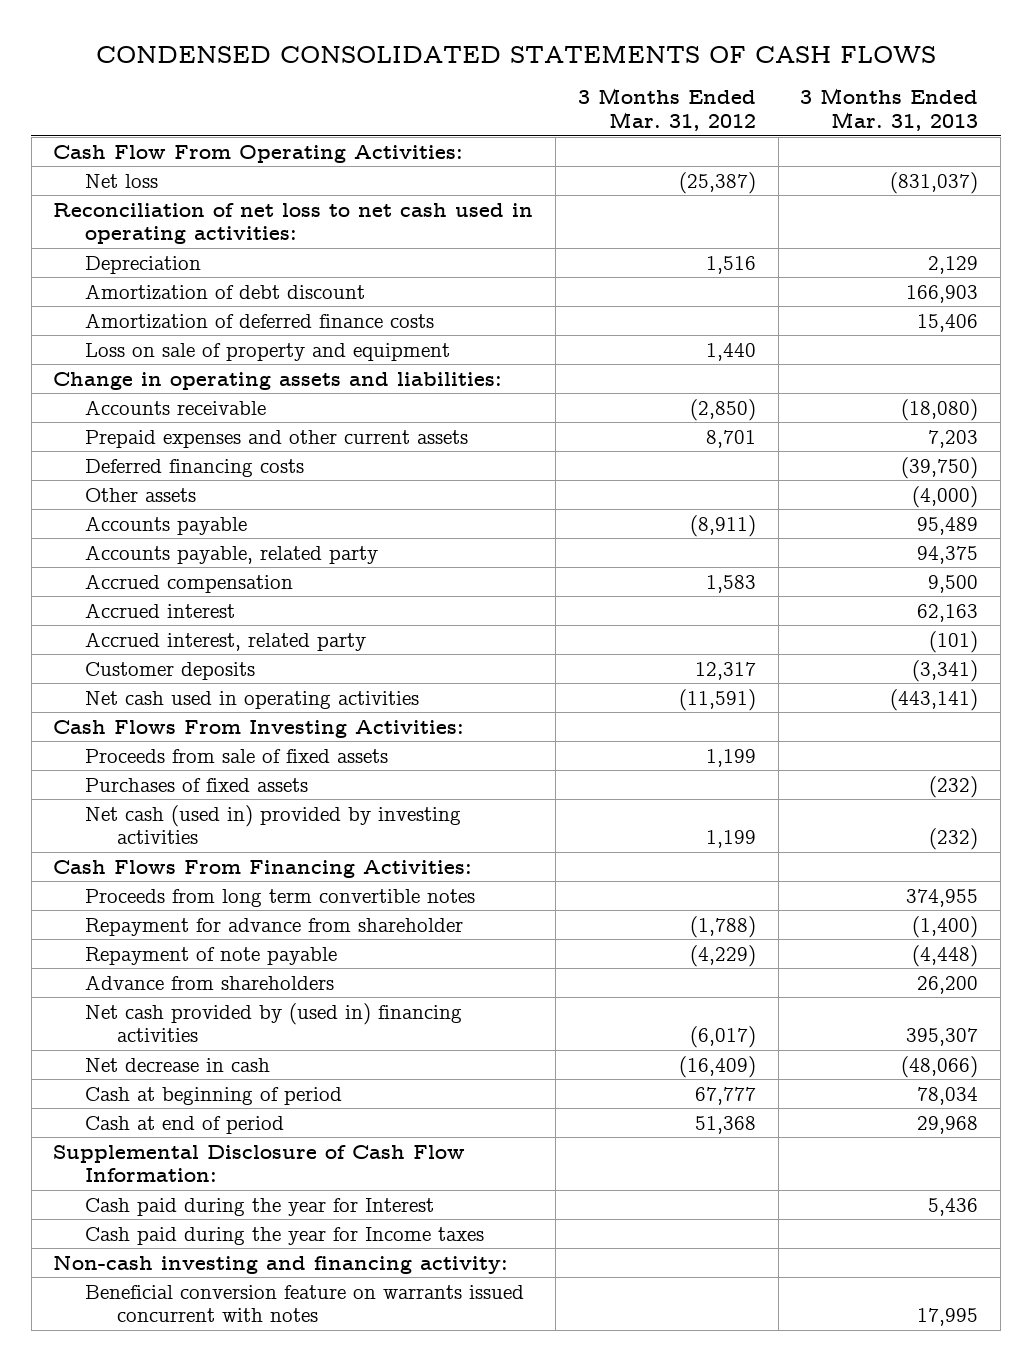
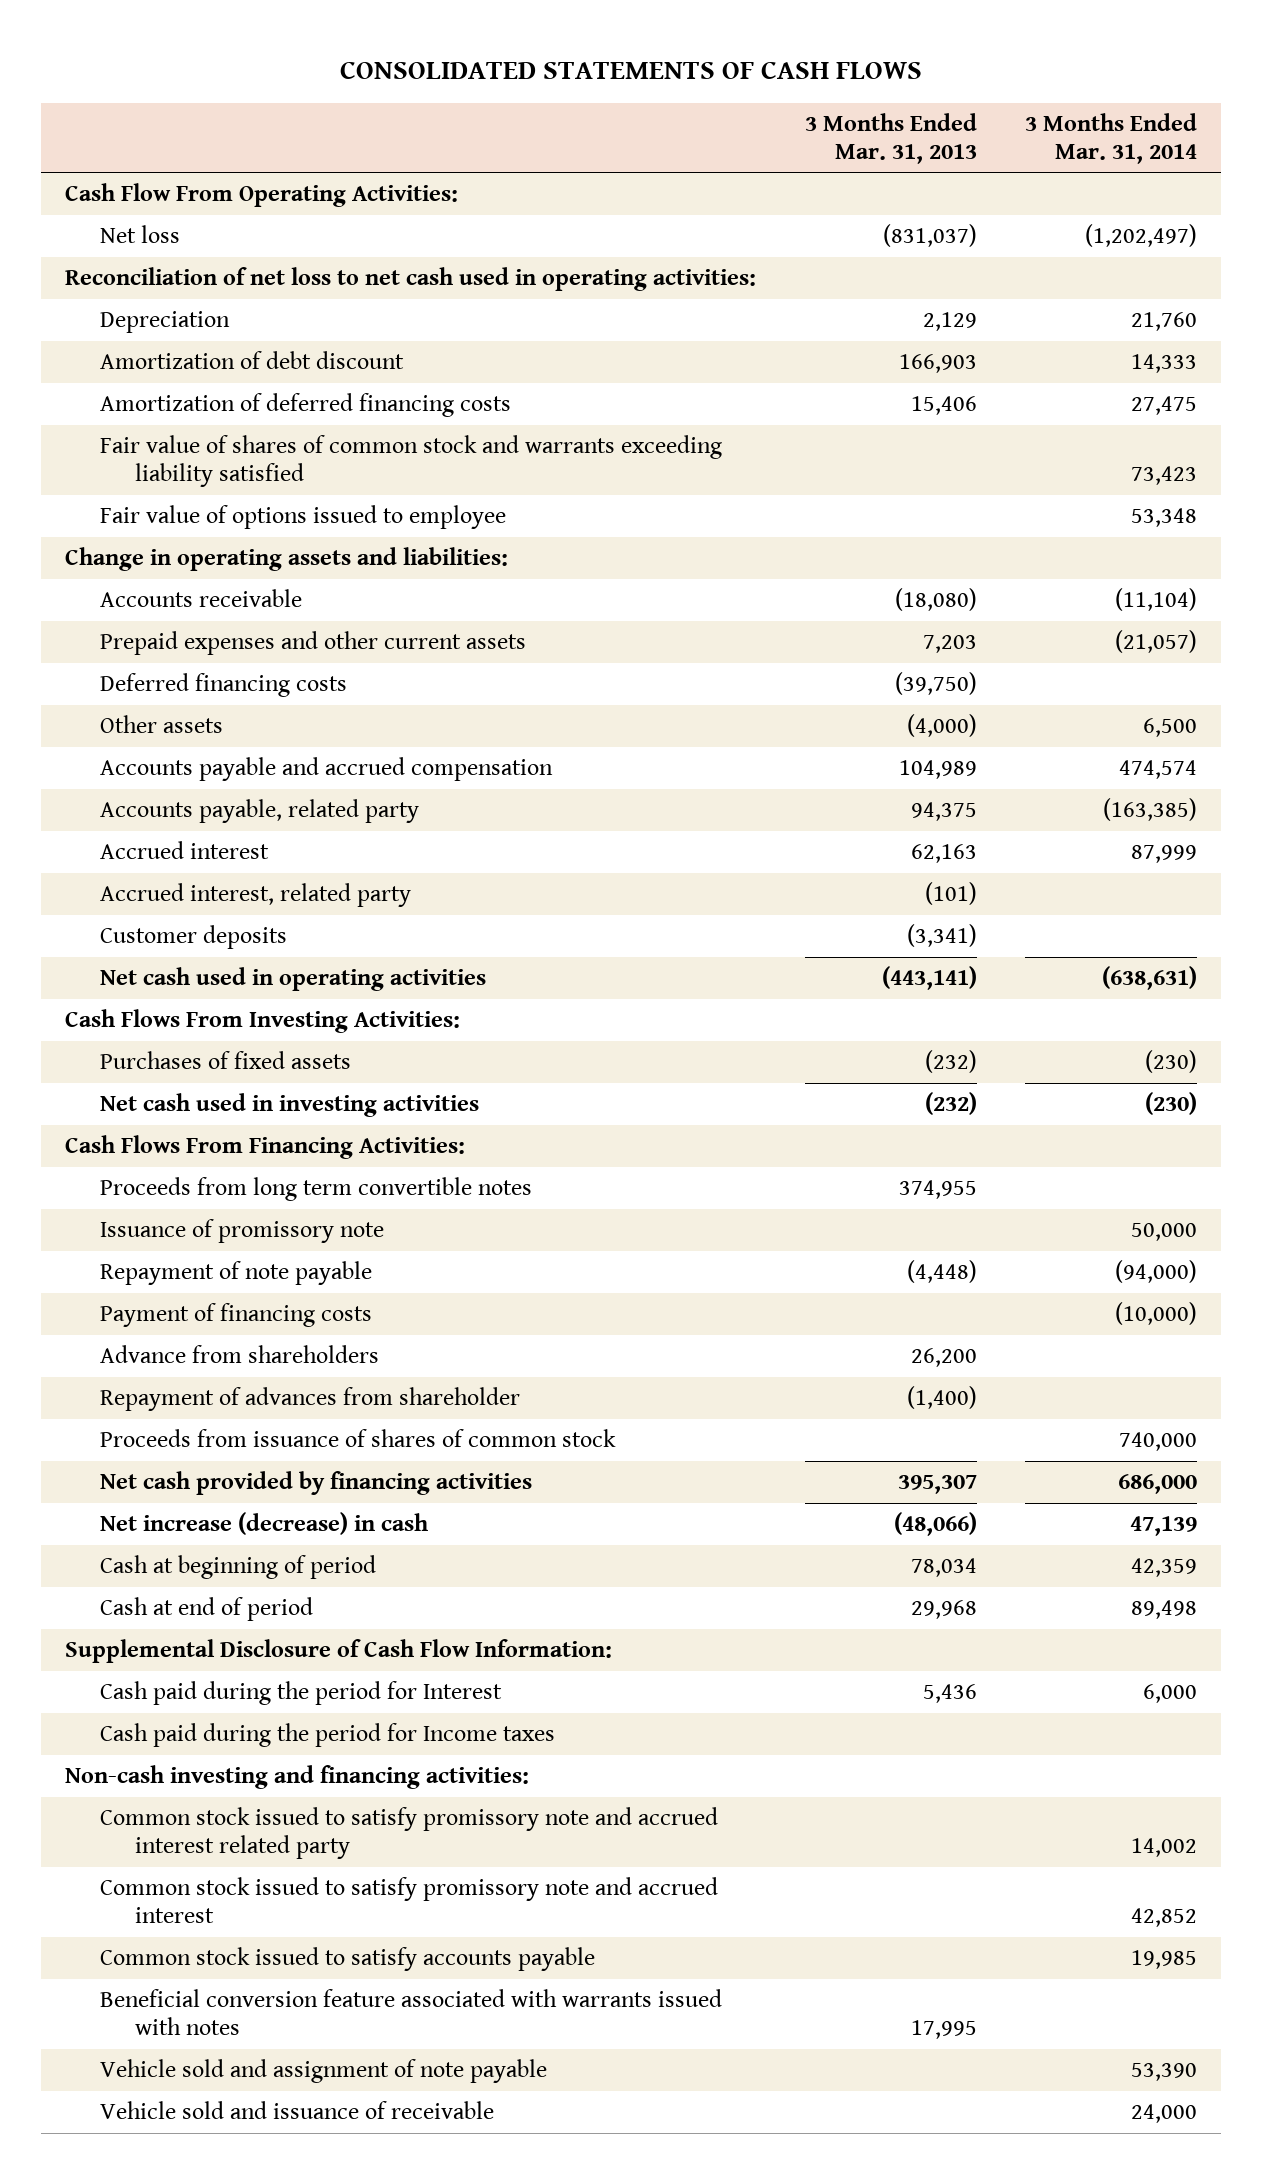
- CONDENSED CONSOLIDATED STATEMENTS OF CASH FLOWS
+ CONSOLIDATED STATEMENTS OF CASH FLOWS
- | 3 Months Ended Mar. 31, 2012 | 3 Months Ended Mar. 31, 2013
+ | 3 Months Ended Mar. 31, 2013 | 3 Months Ended Mar. 31, 2014
- Amortization of deferred finance costs | | 15,406
- Loss on sale of property and equipment | 1,440 |
+ Amortization of deferred financing costs | 15,406 | 27,475
+ Fair value of shares of common stock and warrants exceeding liability satisfied | | 73,423
+ Fair value of options issued to employee | | 53,348
- Accounts payable | (8,911) | 95,489
+ Accounts payable and accrued compensation | 104,989 | 474,574
- Accrued compensation | 1,583 | 9,500
- Proceeds from sale of fixed assets | 1,199 |
- Net cash (used in) provided by investing activities | 1,199 | (232)
+ Net cash used in investing activities | (232) | (230)
- Repayment for advance from shareholder | (1,788) | (1,400)
+ Issuance of promissory note | | 50,000
+ Payment of financing costs | | (10,000)
- Net cash provided by (used in) financing activities | (6,017) | 395,307
- Net decrease in cash | (16,409) | (48,066)
+ Repayment of advances from shareholder | (1,400) |
+ Proceeds from issuance of shares of common stock | | 740,000
+ Net cash provided by financing activities | 395,307 | 686,000
+ Net increase (decrease) in cash | (48,066) | 47,139
- Cash paid during the year for Interest | | 5,436
- Cash paid during the year for Income taxes
- Non-cash investing and financing activity:
- Beneficial conversion feature on warrants issued concurrent with notes | | 17,995
+ Cash paid during the period for Interest | 5,436 | 6,000
+ Cash paid during the period for Income taxes
+ Non-cash investing and financing activities:
+ Common stock issued to satisfy promissory note and accrued interest related party | | 14,002
+ Common stock issued to satisfy promissory note and accrued interest | | 42,852
+ Common stock issued to satisfy accounts payable | | 19,985
+ Beneficial conversion feature associated with warrants issued with notes | 17,995 |
+ Vehicle sold and assignment of note payable | | 53,390
+ Vehicle sold and issuance of receivable | | 24,000

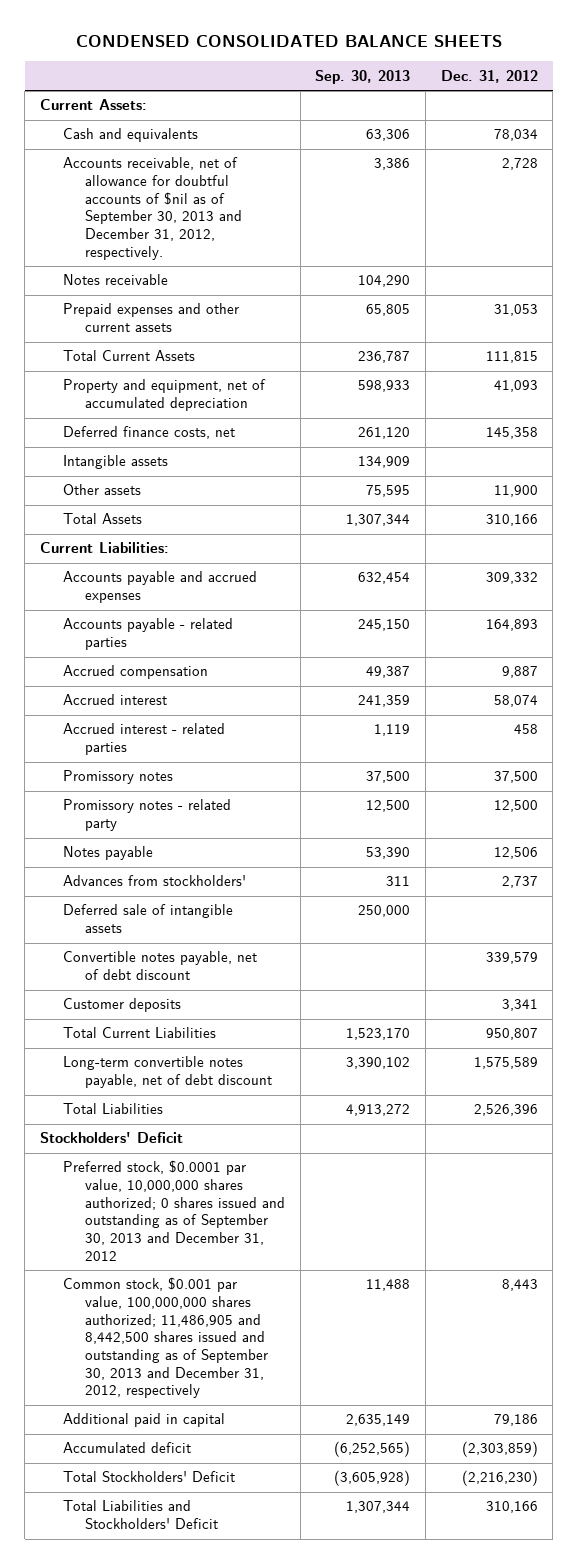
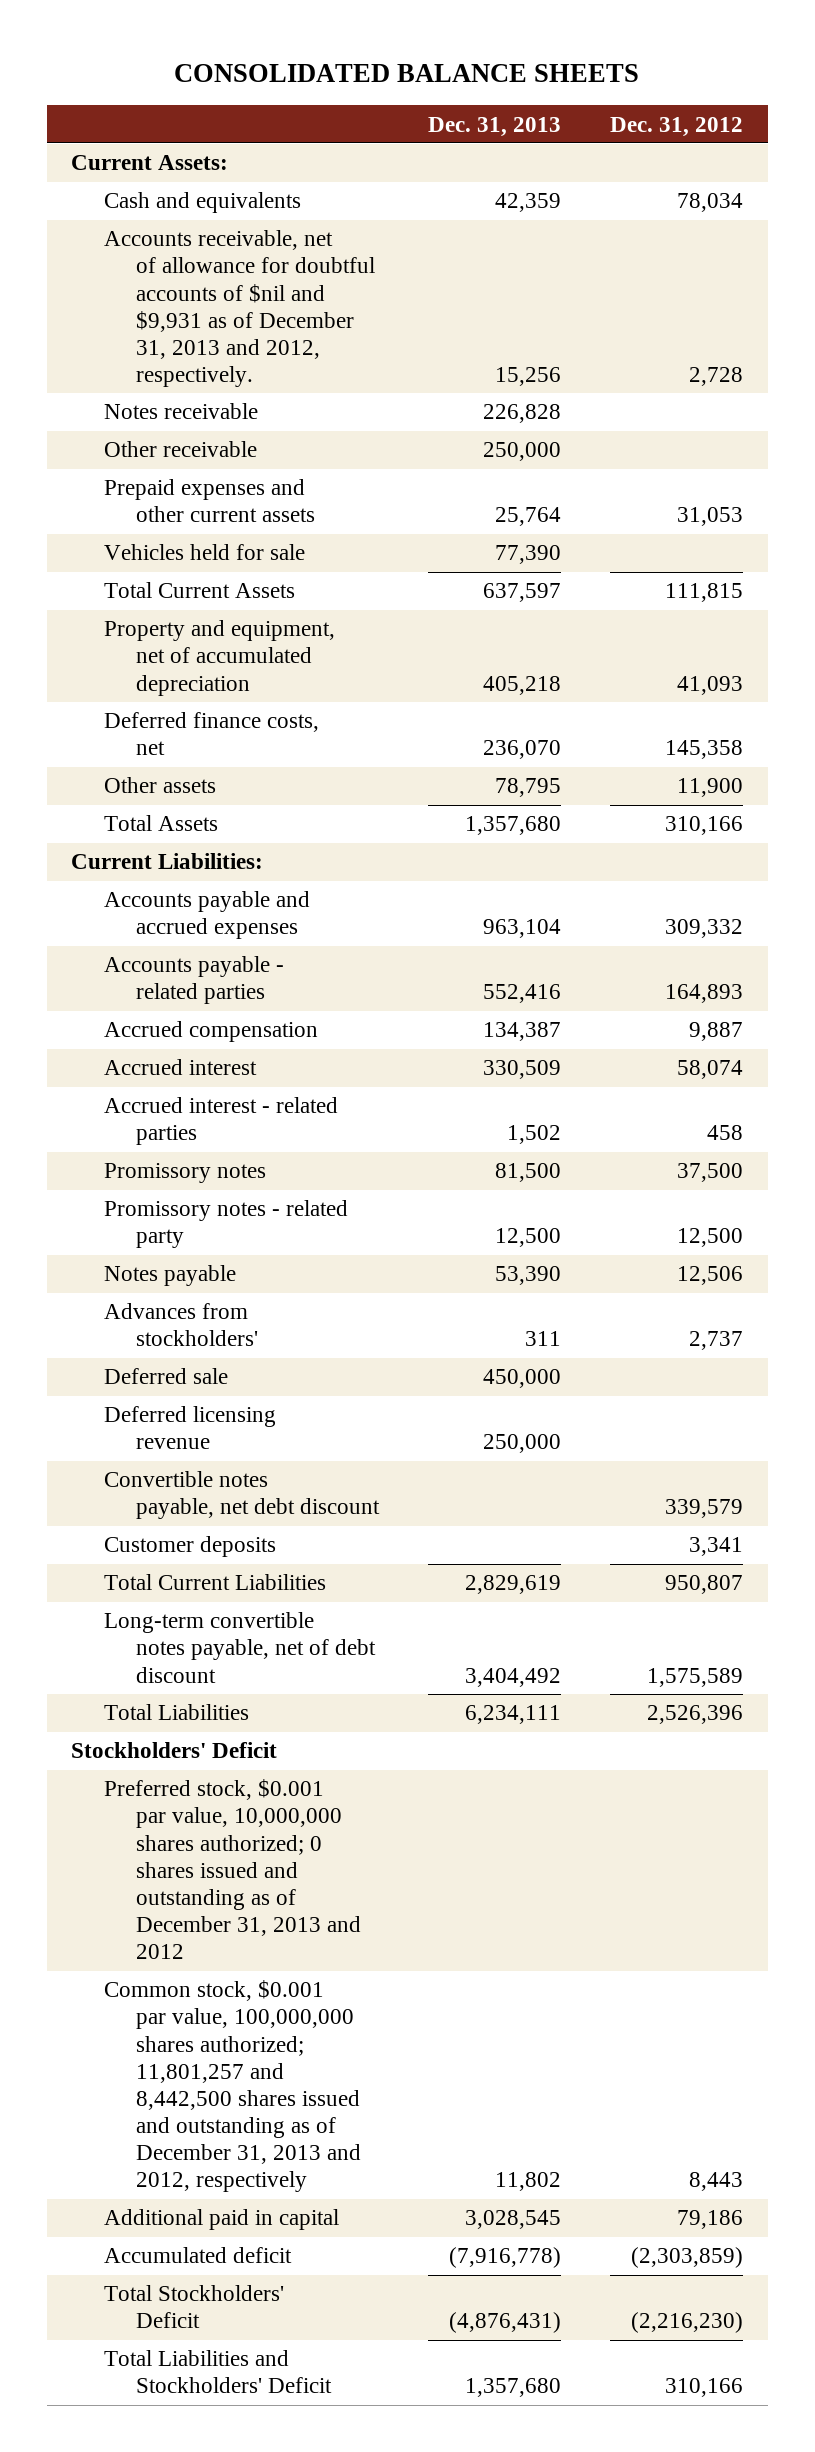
- CONDENSED CONSOLIDATED BALANCE SHEETS
+ CONSOLIDATED BALANCE SHEETS
- | Sep. 30, 2013 | Dec. 31, 2012
+ | Dec. 31, 2013 | Dec. 31, 2012
- Accounts receivable, net of allowance for doubtful accounts of $nil as of September 30, 2013 and December 31, 2012, respectively. | 3,386 | 2,728
+ Accounts receivable, net of allowance for doubtful accounts of $nil and $9,931 as of December 31, 2013 and 2012, respectively. | 15,256 | 2,728
+ Other receivable | 250,000 |
+ Vehicles held for sale | 77,390 |
- Intangible assets | 134,909 |
- Deferred sale of intangible assets | 250,000 |
- Convertible notes payable, net of debt discount | | 339,579
+ Deferred sale | 450,000 |
+ Deferred licensing revenue | 250,000 |
+ Convertible notes payable, net debt discount | | 339,579
- Preferred stock, $0.0001 par value, 10,000,000 shares authorized; 0 shares issued and outstanding as of September 30, 2013 and December 31, 2012
- Common stock, $0.001 par value, 100,000,000 shares authorized; 11,486,905 and 8,442,500 shares issued and outstanding as of September 30, 2013 and December 31, 2012, respectively | 11,488 | 8,443
+ Preferred stock, $0.001 par value, 10,000,000 shares authorized; 0 shares issued and outstanding as of December 31, 2013 and 2012
+ Common stock, $0.001 par value, 100,000,000 shares authorized; 11,801,257 and 8,442,500 shares issued and outstanding as of December 31, 2013 and 2012, respectively | 11,802 | 8,443

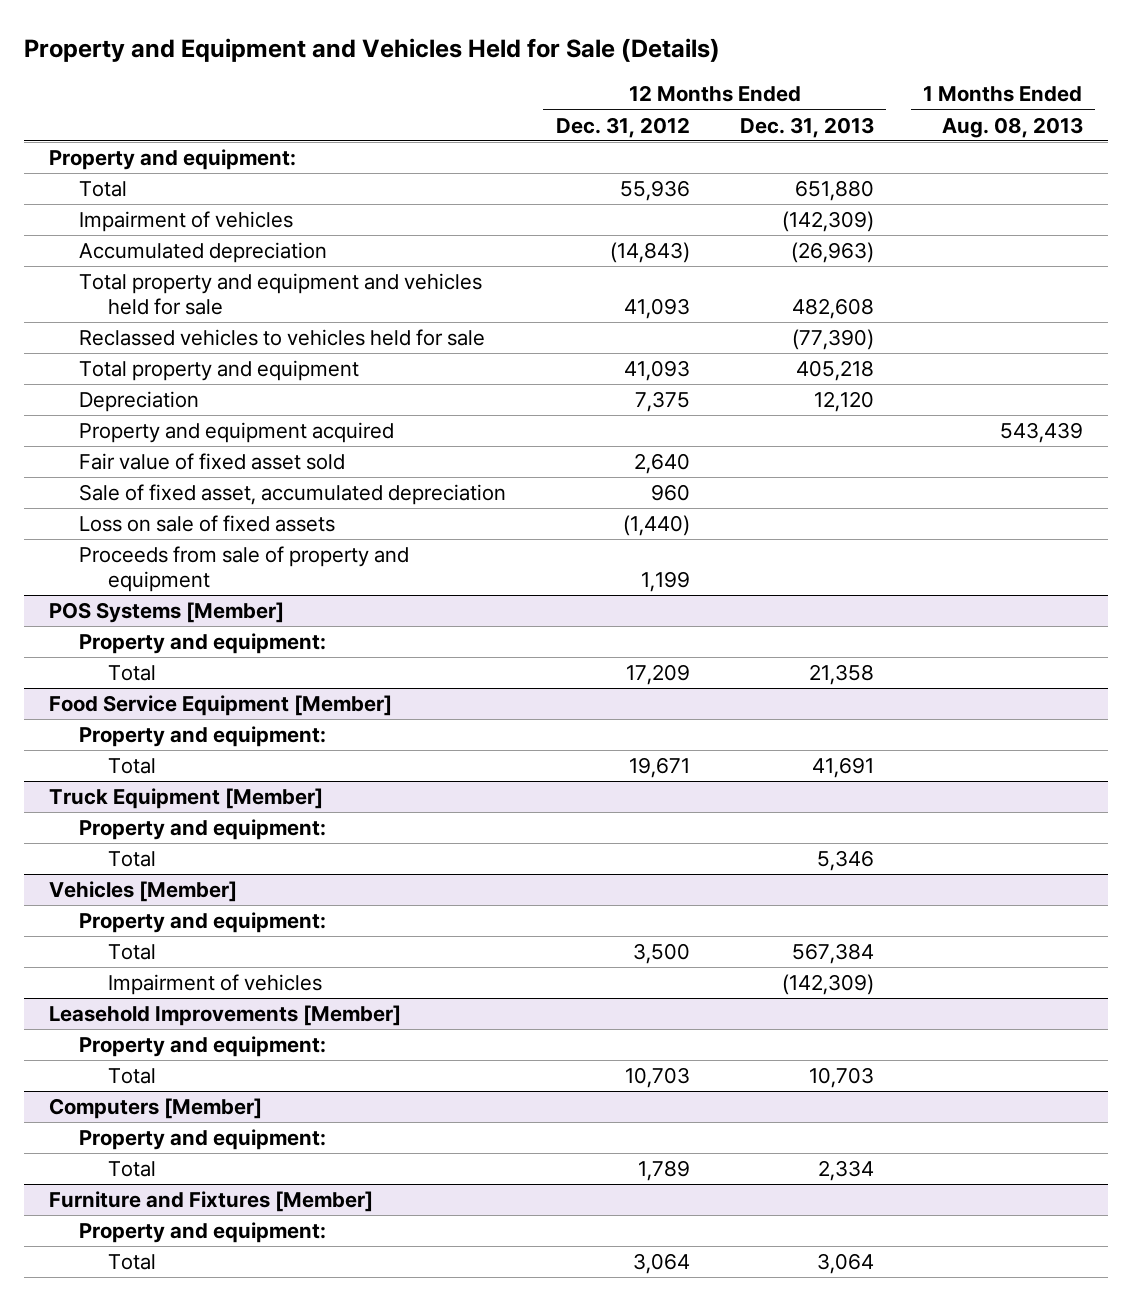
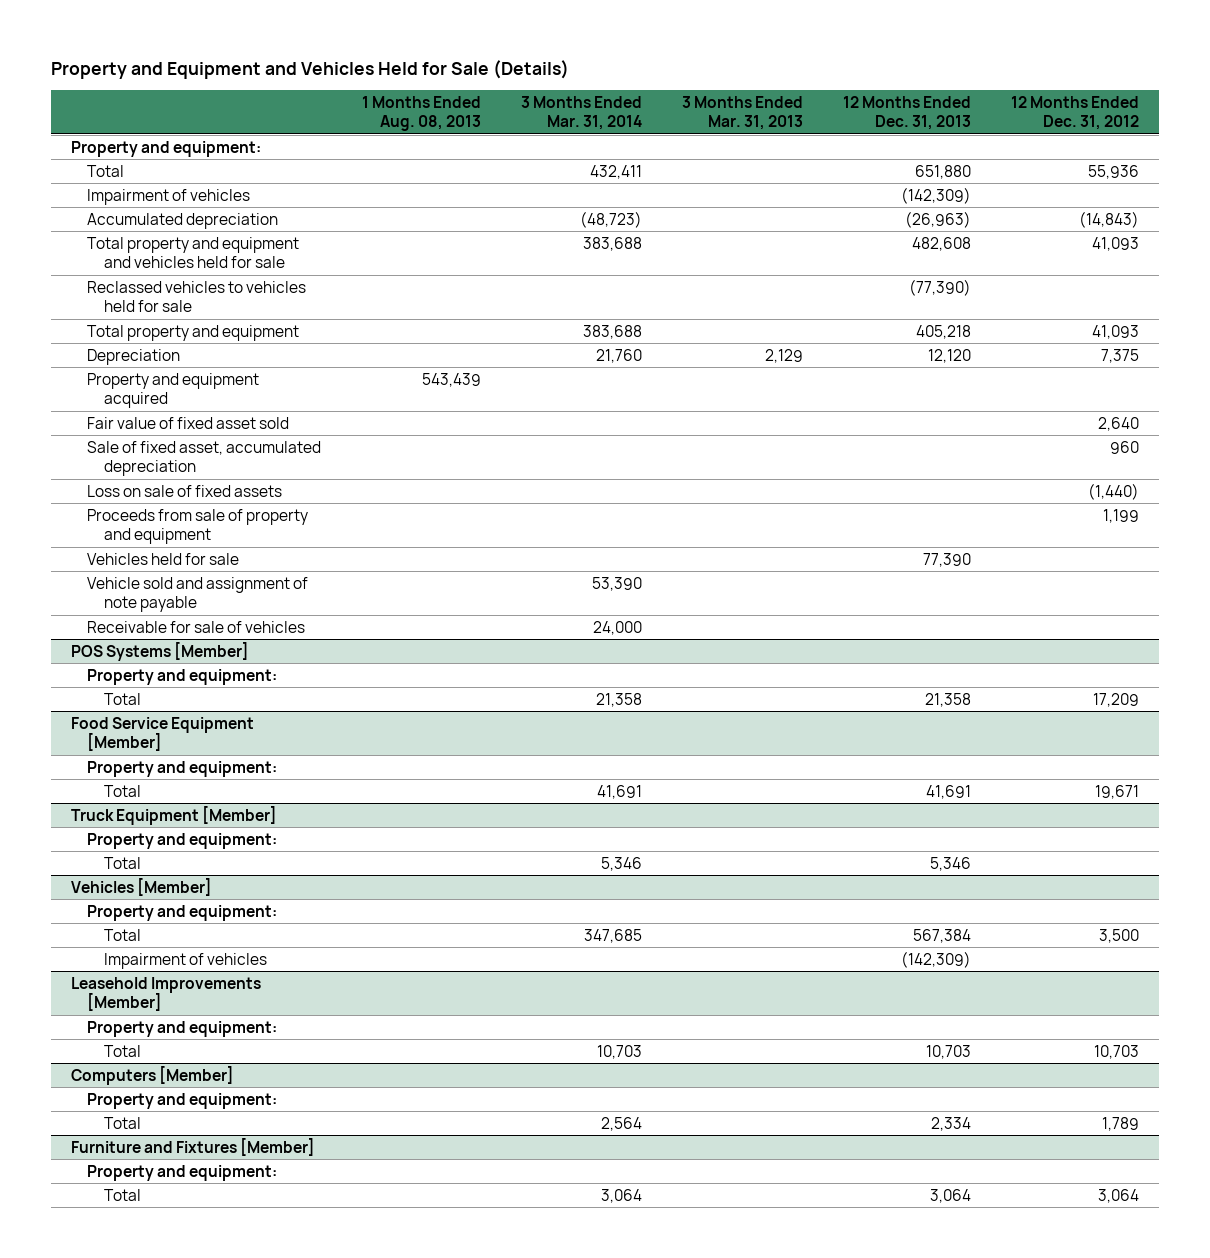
- | 12 Months Ended Dec. 31, 2012 | 12 Months Ended Dec. 31, 2013 | 1 Months Ended Aug. 08, 2013
+ | 1 Months Ended Aug. 08, 2013 | 3 Months Ended Mar. 31, 2014 | 3 Months Ended Mar. 31, 2013 | 12 Months Ended Dec. 31, 2013 | 12 Months Ended Dec. 31, 2012
+ Vehicles held for sale | | | | 77,390 |
+ Vehicle sold and assignment of note payable | | 53,390 | | |
+ Receivable for sale of vehicles | | 24,000 | | |

